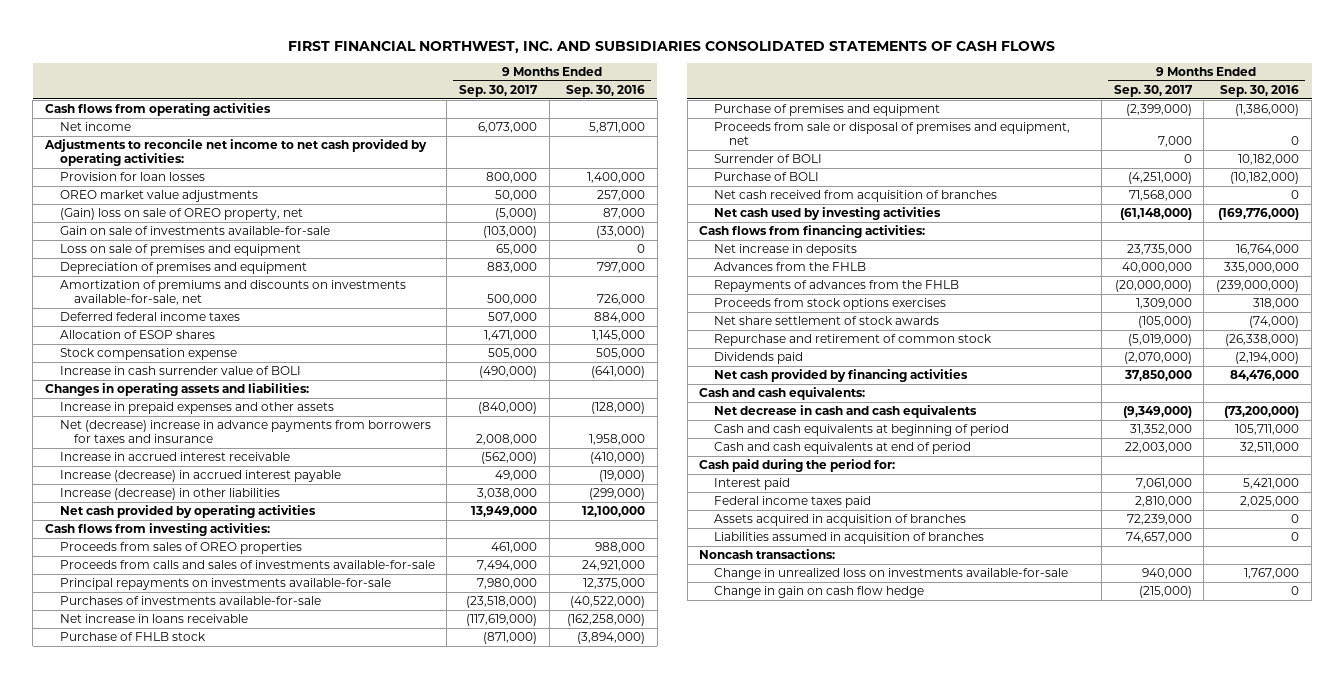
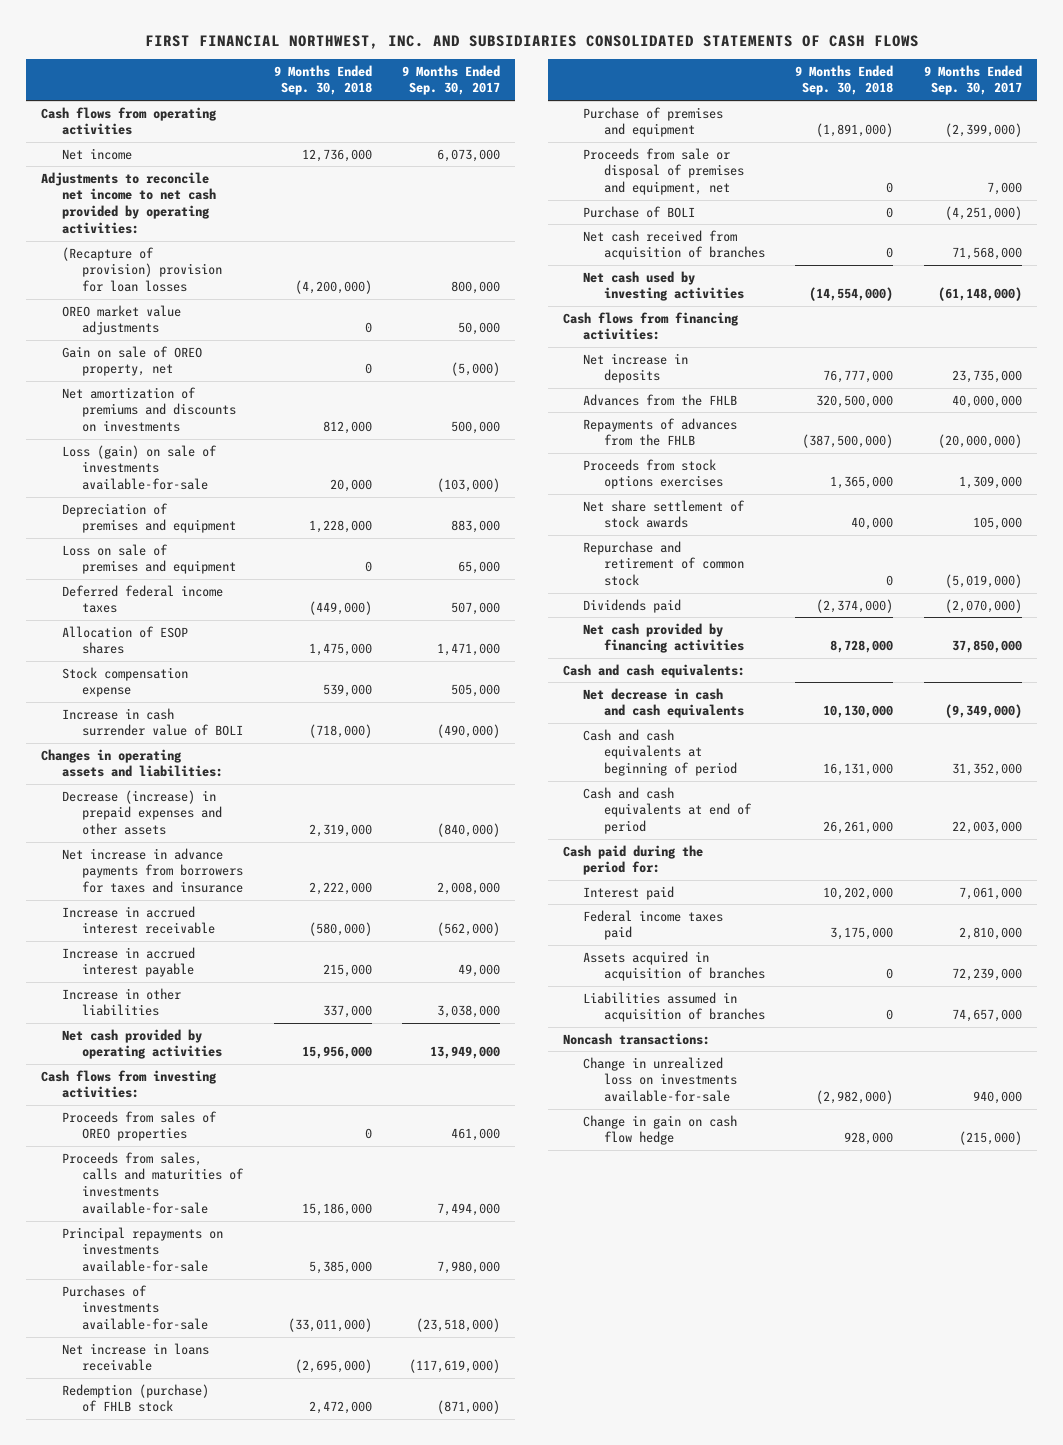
- | 9 Months Ended Sep. 30, 2017 | 9 Months Ended Sep. 30, 2016
+ | 9 Months Ended Sep. 30, 2018 | 9 Months Ended Sep. 30, 2017
- Provision for loan losses | 800,000 | 1,400,000
+ (Recapture of provision) provision for loan losses | (4,200,000) | 800,000
- (Gain) loss on sale of OREO property, net | (5,000) | 87,000
- Gain on sale of investments available-for-sale | (103,000) | (33,000)
+ Gain on sale of OREO property, net | 0 | (5,000)
+ Net amortization of premiums and discounts on investments | 812,000 | 500,000
+ Loss (gain) on sale of investments available-for-sale | 20,000 | (103,000)
- Amortization of premiums and discounts on investments available-for-sale, net | 500,000 | 726,000
moved down: Loss on sale of premises and equipment | 0 | 65,000
- Increase in prepaid expenses and other assets | (840,000) | (128,000)
- Net (decrease) increase in advance payments from borrowers for taxes and insurance | 2,008,000 | 1,958,000
+ Decrease (increase) in prepaid expenses and other assets | 2,319,000 | (840,000)
+ Net increase in advance payments from borrowers for taxes and insurance | 2,222,000 | 2,008,000
- Increase (decrease) in accrued interest payable | 49,000 | (19,000)
- Increase (decrease) in other liabilities | 3,038,000 | (299,000)
+ Increase in accrued interest payable | 215,000 | 49,000
+ Increase in other liabilities | 337,000 | 3,038,000
- Proceeds from calls and sales of investments available-for-sale | 7,494,000 | 24,921,000
+ Proceeds from sales, calls and maturities of investments available-for-sale | 15,186,000 | 7,494,000
- Purchase of FHLB stock | (871,000) | (3,894,000)
+ Redemption (purchase) of FHLB stock | 2,472,000 | (871,000)
- Surrender of BOLI | 0 | 10,182,000
- Net share settlement of stock awards | (105,000) | (74,000)
+ Net share settlement of stock awards | 40,000 | 105,000

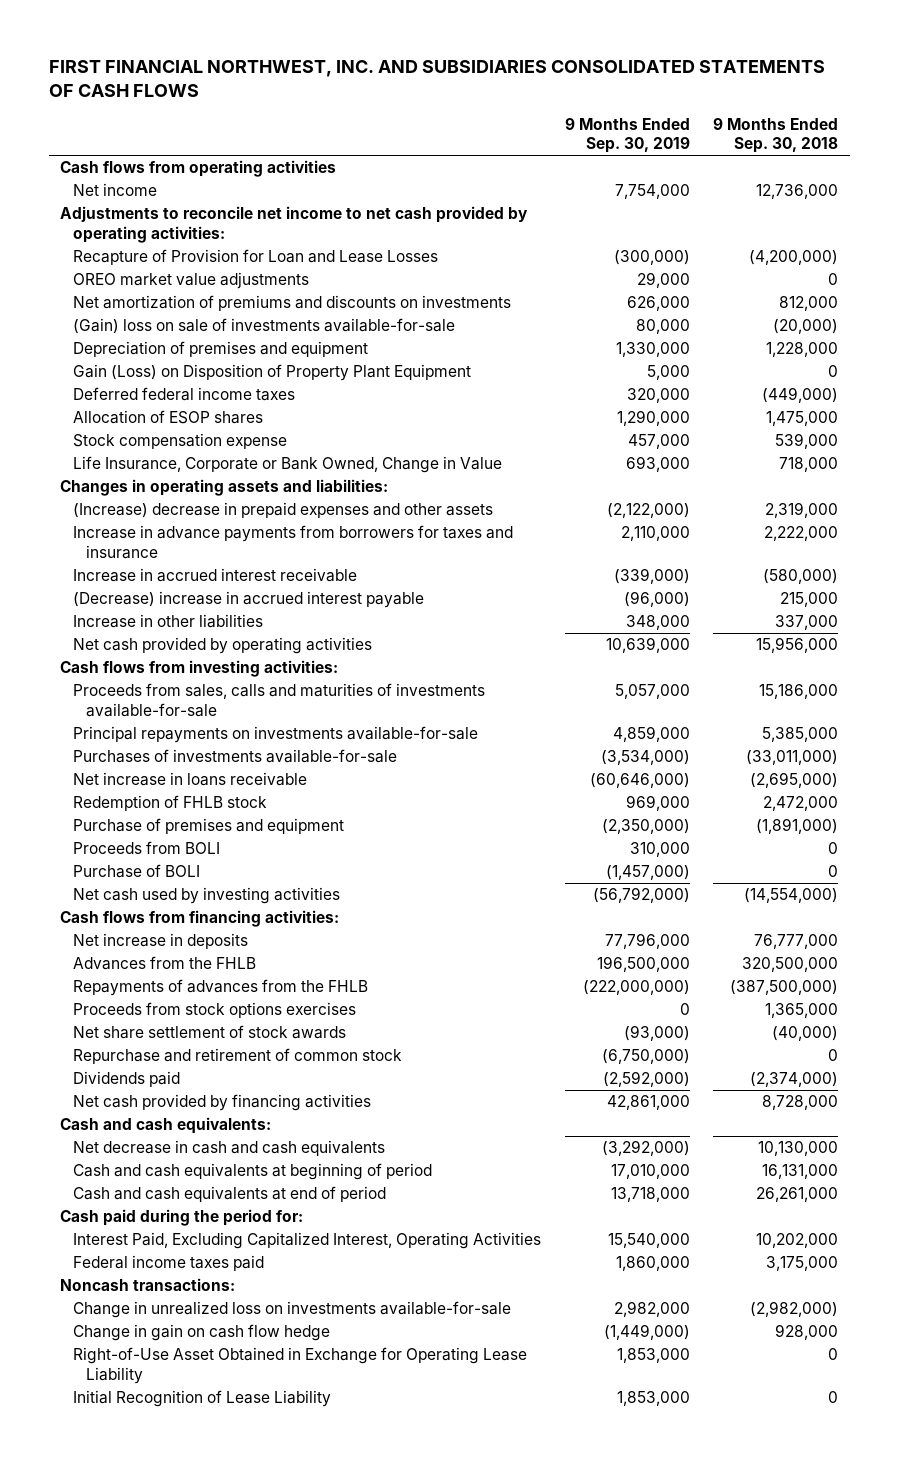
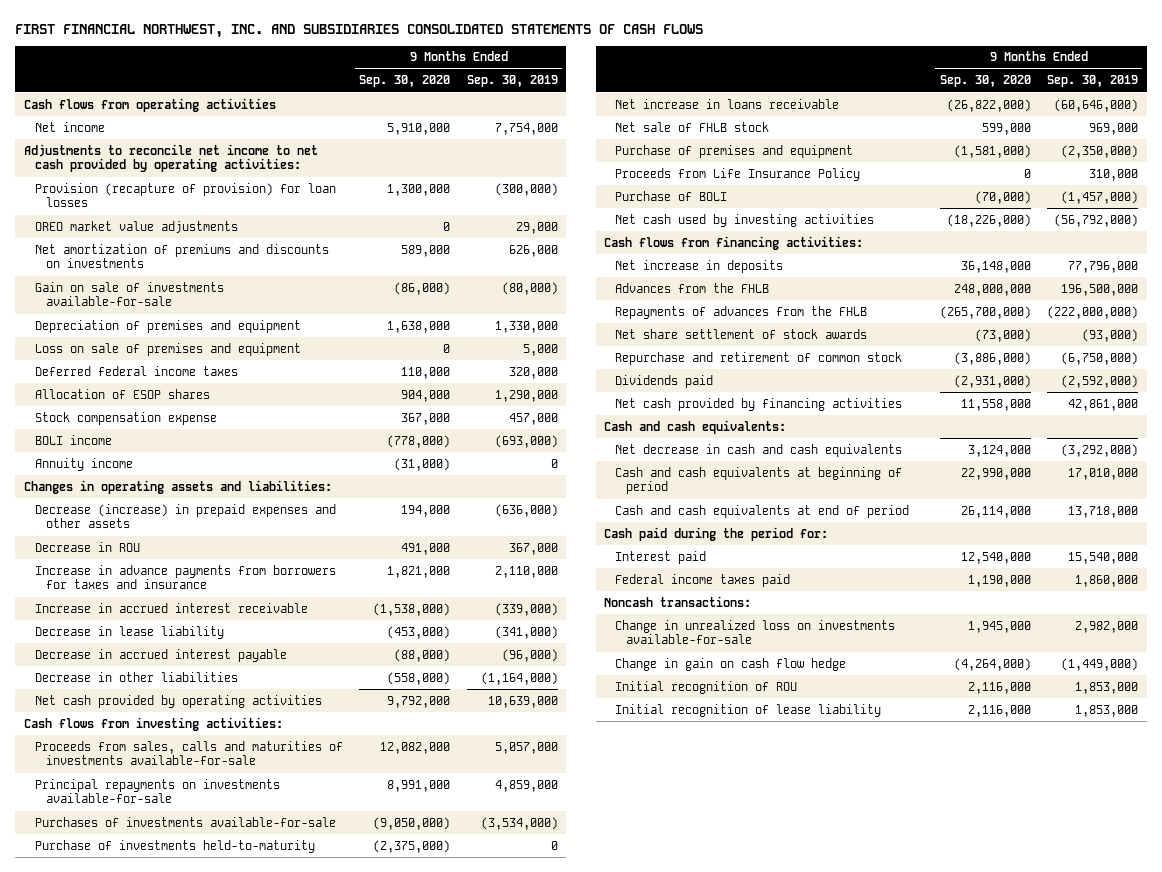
- | 9 Months Ended Sep. 30, 2019 | 9 Months Ended Sep. 30, 2018
+ | 9 Months Ended Sep. 30, 2020 | 9 Months Ended Sep. 30, 2019
- Recapture of Provision for Loan and Lease Losses | (300,000) | (4,200,000)
+ Provision (recapture of provision) for loan losses | 1,300,000 | (300,000)
- (Gain) loss on sale of investments available-for-sale | 80,000 | (20,000)
+ Gain on sale of investments available-for-sale | (86,000) | (80,000)
- Gain (Loss) on Disposition of Property Plant Equipment | 5,000 | 0
+ Loss on sale of premises and equipment | 0 | 5,000
- Life Insurance, Corporate or Bank Owned, Change in Value | 693,000 | 718,000
+ BOLI income | (778,000) | (693,000)
+ Annuity income | (31,000) | 0
- (Increase) decrease in prepaid expenses and other assets | (2,122,000) | 2,319,000
+ Decrease (increase) in prepaid expenses and other assets | 194,000 | (636,000)
+ Decrease in ROU | 491,000 | 367,000
- (Decrease) increase in accrued interest payable | (96,000) | 215,000
- Increase in other liabilities | 348,000 | 337,000
+ Decrease in lease liability | (453,000) | (341,000)
+ Decrease in accrued interest payable | (88,000) | (96,000)
+ Decrease in other liabilities | (558,000) | (1,164,000)
+ Purchase of investments held-to-maturity | (2,375,000) | 0
- Redemption of FHLB stock | 969,000 | 2,472,000
+ Net sale of FHLB stock | 599,000 | 969,000
- Proceeds from BOLI | 310,000 | 0
+ Proceeds from Life Insurance Policy | 0 | 310,000
- Proceeds from stock options exercises | 0 | 1,365,000
- Interest Paid, Excluding Capitalized Interest, Operating Activities | 15,540,000 | 10,202,000
+ Interest paid | 12,540,000 | 15,540,000
- Right-of-Use Asset Obtained in Exchange for Operating Lease Liability | 1,853,000 | 0
- Initial Recognition of Lease Liability | 1,853,000 | 0
+ Initial recognition of ROU | 2,116,000 | 1,853,000
+ Initial recognition of lease liability | 2,116,000 | 1,853,000

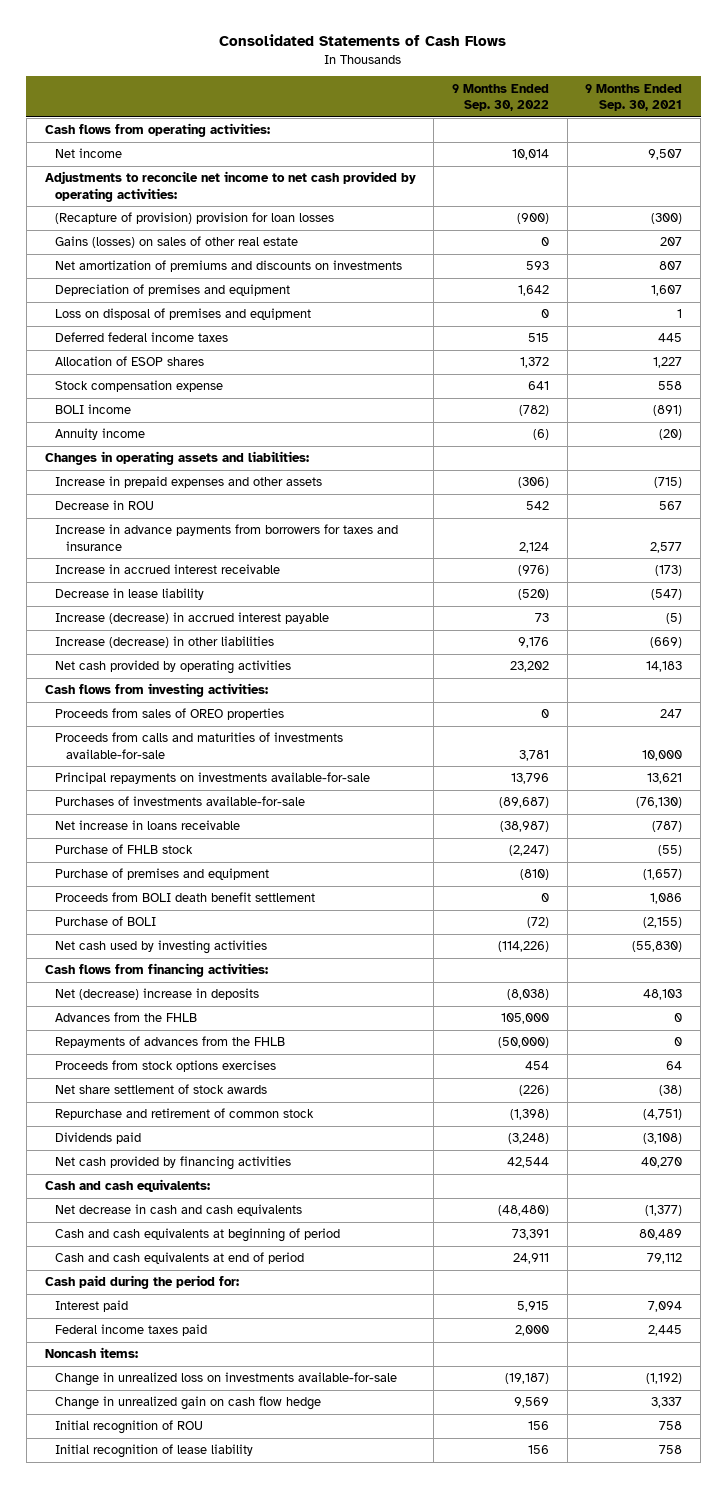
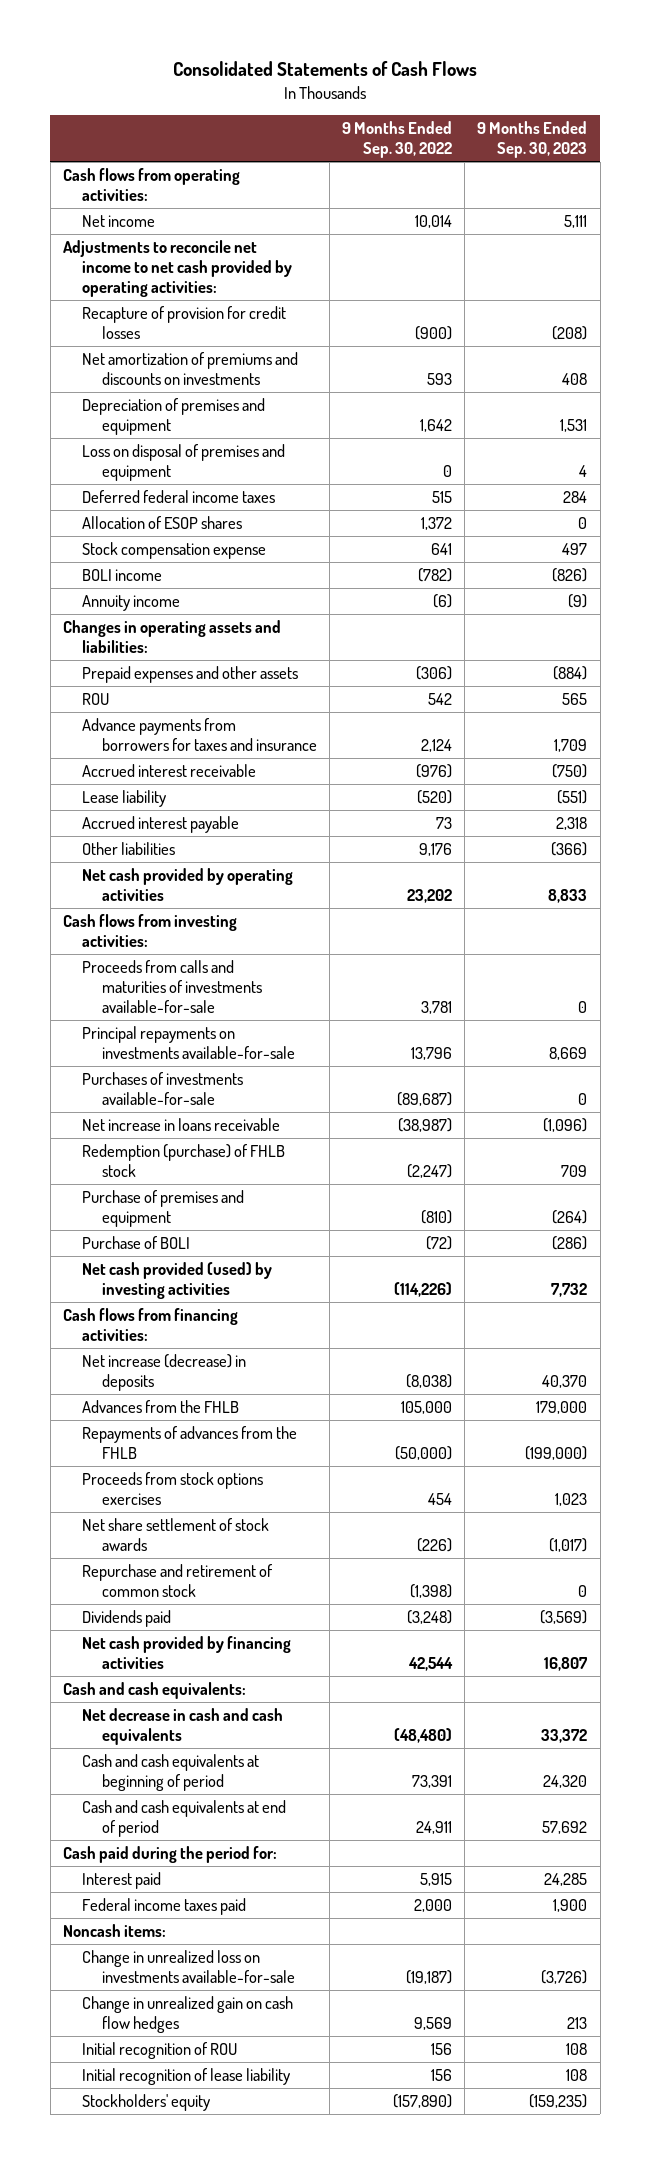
- | 9 Months Ended Sep. 30, 2022 | 9 Months Ended Sep. 30, 2021
+ | 9 Months Ended Sep. 30, 2022 | 9 Months Ended Sep. 30, 2023
- (Recapture of provision) provision for loan losses | (900) | (300)
- Gains (losses) on sales of other real estate | 0 | 207
+ Recapture of provision for credit losses | (900) | (208)
- Increase in prepaid expenses and other assets | (306) | (715)
- Decrease in ROU | 542 | 567
- Increase in advance payments from borrowers for taxes and insurance | 2,124 | 2,577
- Increase in accrued interest receivable | (976) | (173)
- Decrease in lease liability | (520) | (547)
- Increase (decrease) in accrued interest payable | 73 | (5)
- Increase (decrease) in other liabilities | 9,176 | (669)
+ Prepaid expenses and other assets | (306) | (884)
+ ROU | 542 | 565
+ Advance payments from borrowers for taxes and insurance | 2,124 | 1,709
+ Accrued interest receivable | (976) | (750)
+ Lease liability | (520) | (551)
+ Accrued interest payable | 73 | 2,318
+ Other liabilities | 9,176 | (366)
- Proceeds from sales of OREO properties | 0 | 247
- Purchase of FHLB stock | (2,247) | (55)
+ Redemption (purchase) of FHLB stock | (2,247) | 709
- Proceeds from BOLI death benefit settlement | 0 | 1,086
- Net cash used by investing activities | (114,226) | (55,830)
+ Net cash provided (used) by investing activities | (114,226) | 7,732
- Net (decrease) increase in deposits | (8,038) | 48,103
+ Net increase (decrease) in deposits | (8,038) | 40,370
- Change in unrealized gain on cash flow hedge | 9,569 | 3,337
+ Change in unrealized gain on cash flow hedges | 9,569 | 213
+ Stockholders' equity | (157,890) | (159,235)

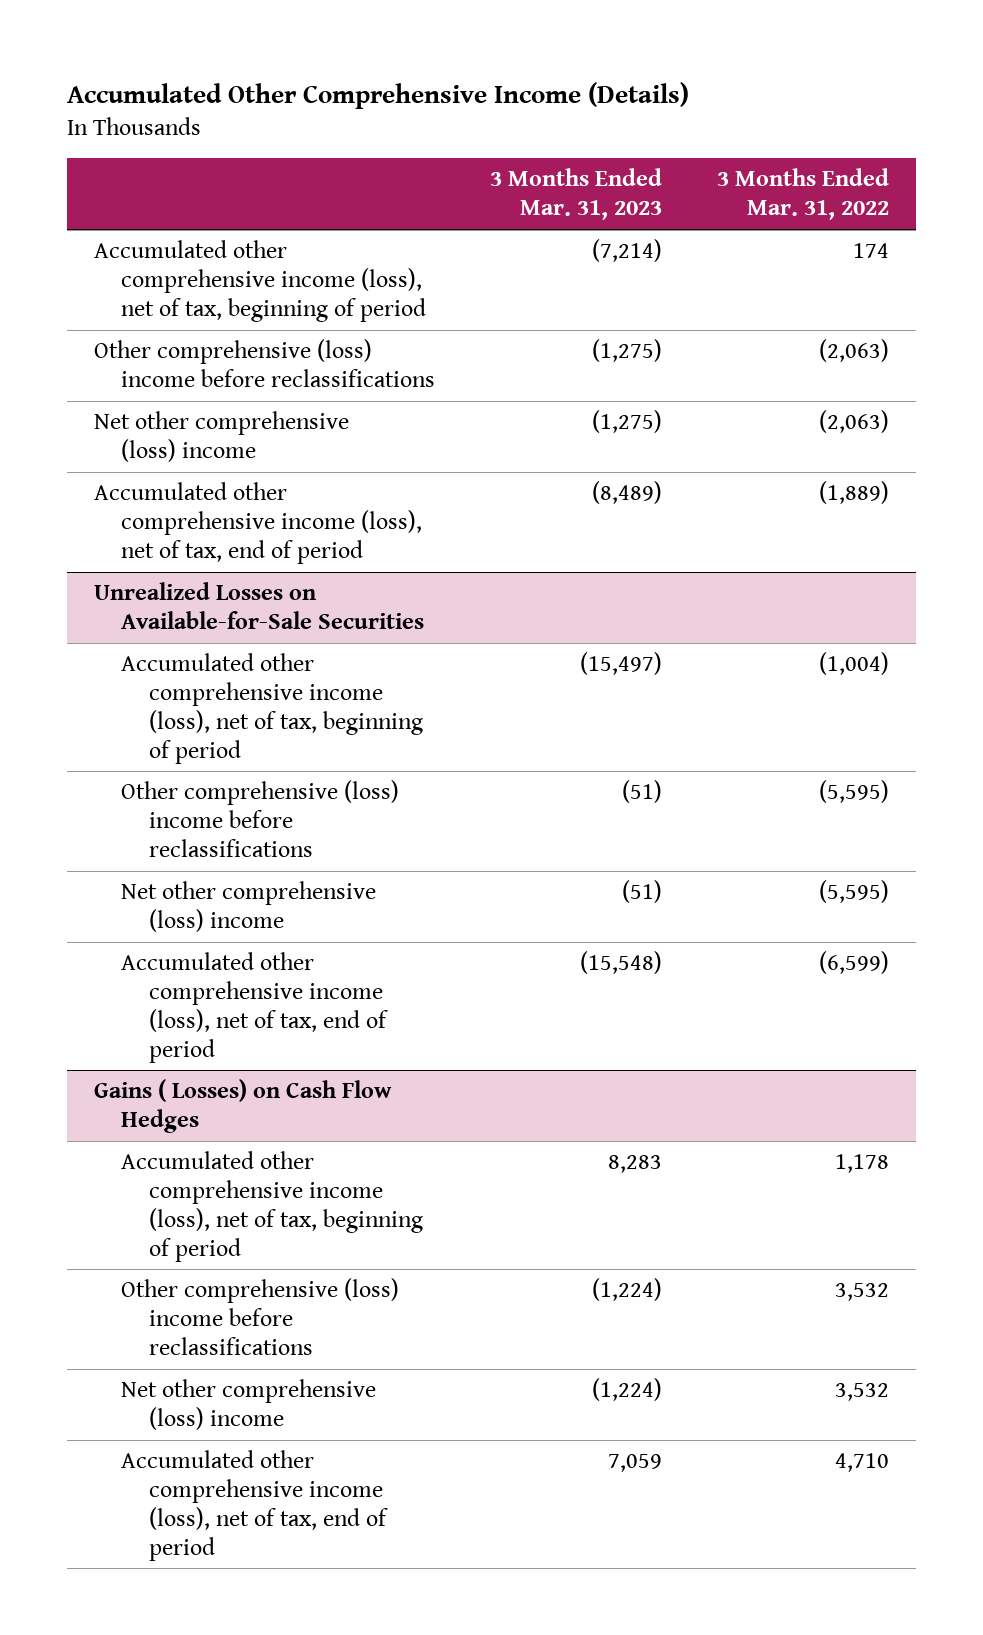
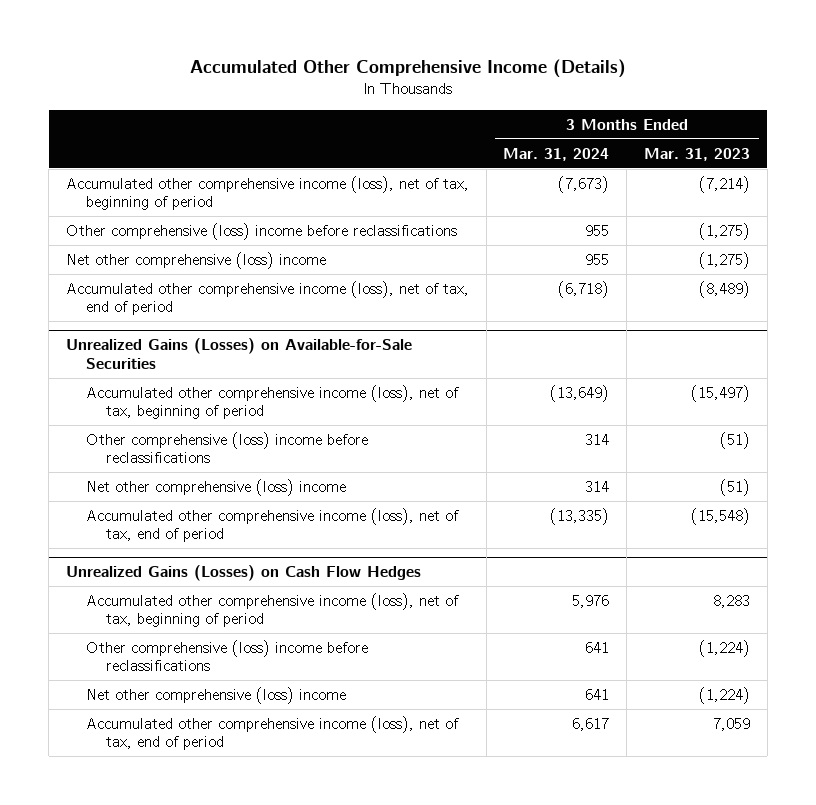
- | 3 Months Ended Mar. 31, 2023 | 3 Months Ended Mar. 31, 2022
+ | 3 Months Ended Mar. 31, 2024 | 3 Months Ended Mar. 31, 2023
- Unrealized Losses on Available-for-Sale Securities
+ Unrealized Gains (Losses) on Available-for-Sale Securities
- Gains ( Losses) on Cash Flow Hedges
+ Unrealized Gains (Losses) on Cash Flow Hedges

